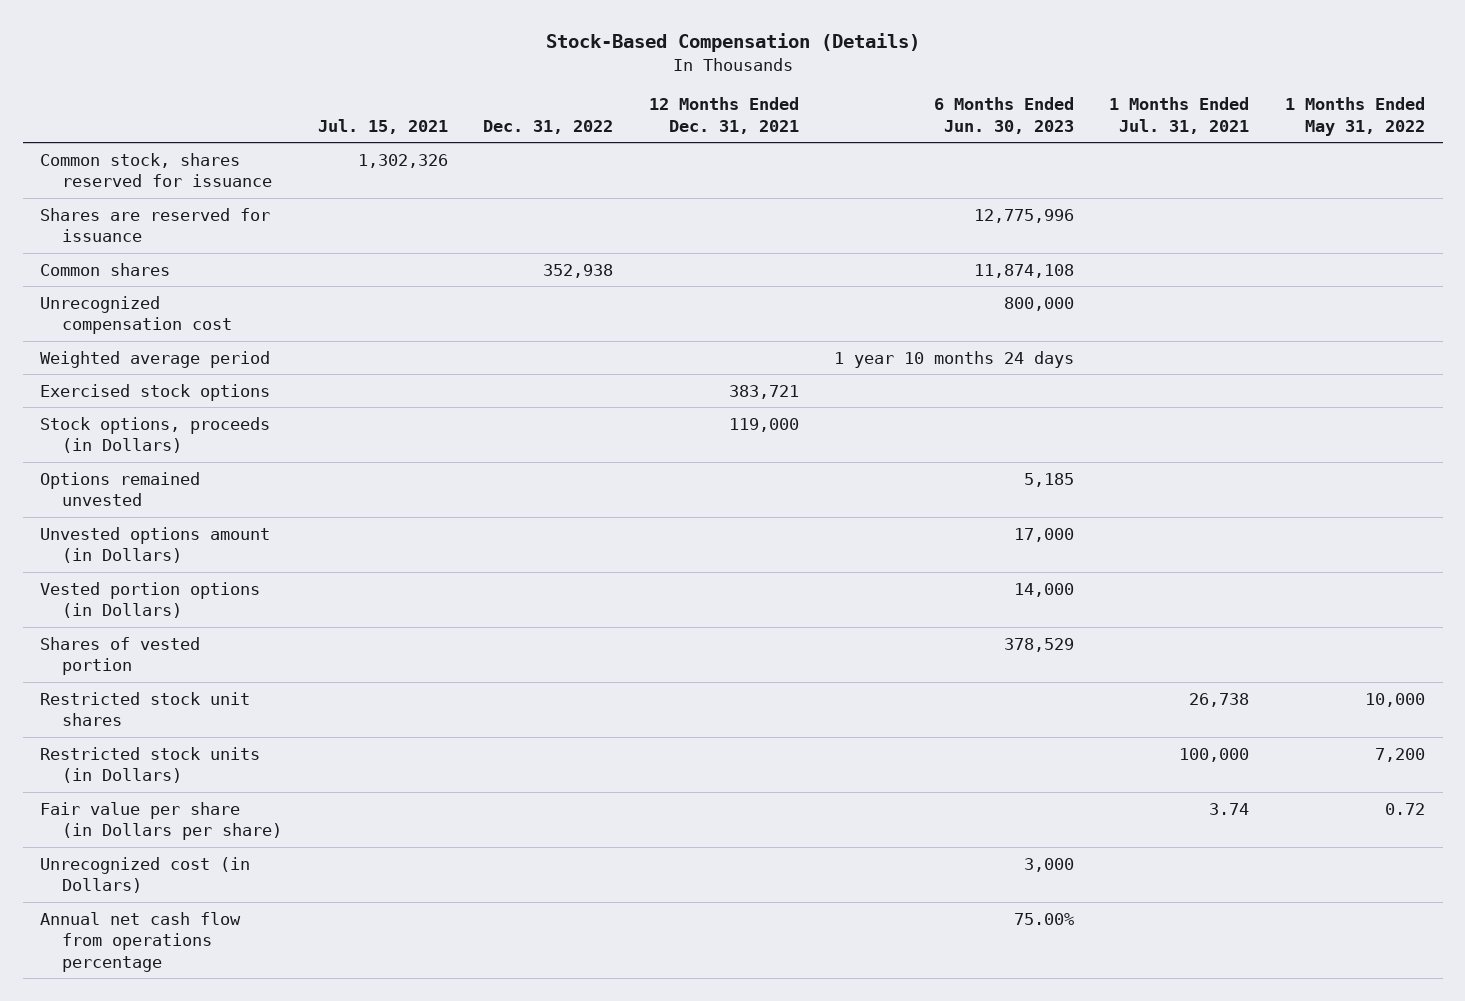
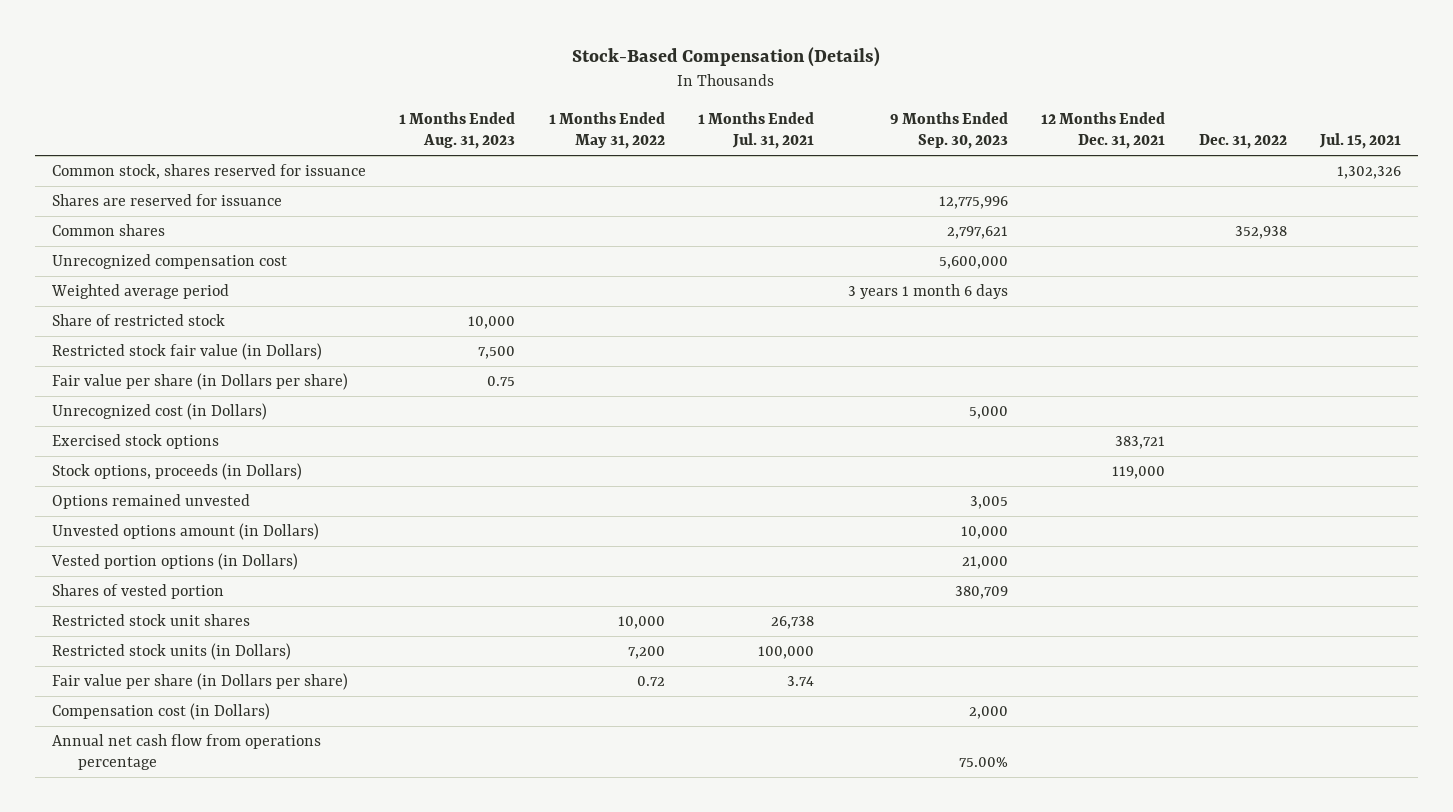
- | Jul. 15, 2021 | Dec. 31, 2022 | 12 Months Ended Dec. 31, 2021 | 6 Months Ended Jun. 30, 2023 | 1 Months Ended Jul. 31, 2021 | 1 Months Ended May 31, 2022
+ | 1 Months Ended Aug. 31, 2023 | 1 Months Ended May 31, 2022 | 1 Months Ended Jul. 31, 2021 | 9 Months Ended Sep. 30, 2023 | 12 Months Ended Dec. 31, 2021 | Dec. 31, 2022 | Jul. 15, 2021
+ Share of restricted stock | 10,000 | | | | | |
+ Restricted stock fair value (in Dollars) | 7,500 | | | | | |
+ Fair value per share (in Dollars per share) | 0.75 | | | | | |
moved up: Unrecognized cost (in Dollars) | | | | 5,000 | | |
+ Compensation cost (in Dollars) | | | | 2,000 | | |

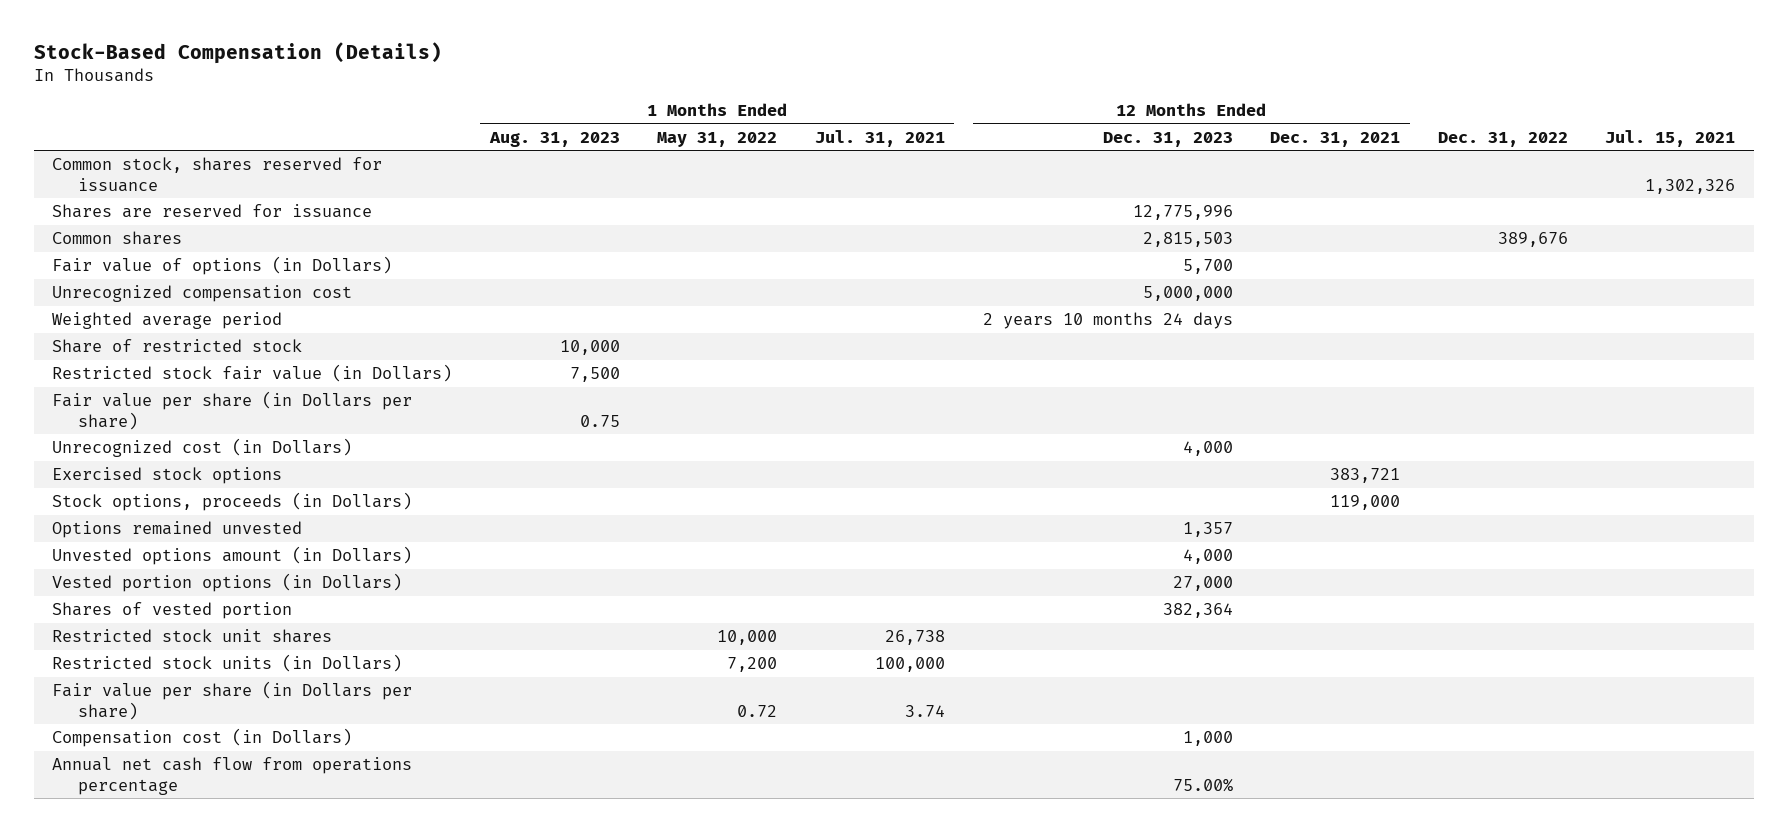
- | 1 Months Ended Aug. 31, 2023 | 1 Months Ended May 31, 2022 | 1 Months Ended Jul. 31, 2021 | 9 Months Ended Sep. 30, 2023 | 12 Months Ended Dec. 31, 2021 | Dec. 31, 2022 | Jul. 15, 2021
+ | 1 Months Ended Aug. 31, 2023 | 1 Months Ended May 31, 2022 | 1 Months Ended Jul. 31, 2021 | 12 Months Ended Dec. 31, 2023 | 12 Months Ended Dec. 31, 2021 | Dec. 31, 2022 | Jul. 15, 2021
- Common shares | | | | 2,797,621 | | 352,938 |
+ Common shares | | | | 2,815,503 | | 389,676 |
+ Fair value of options (in Dollars) | | | | 5,700 | | |

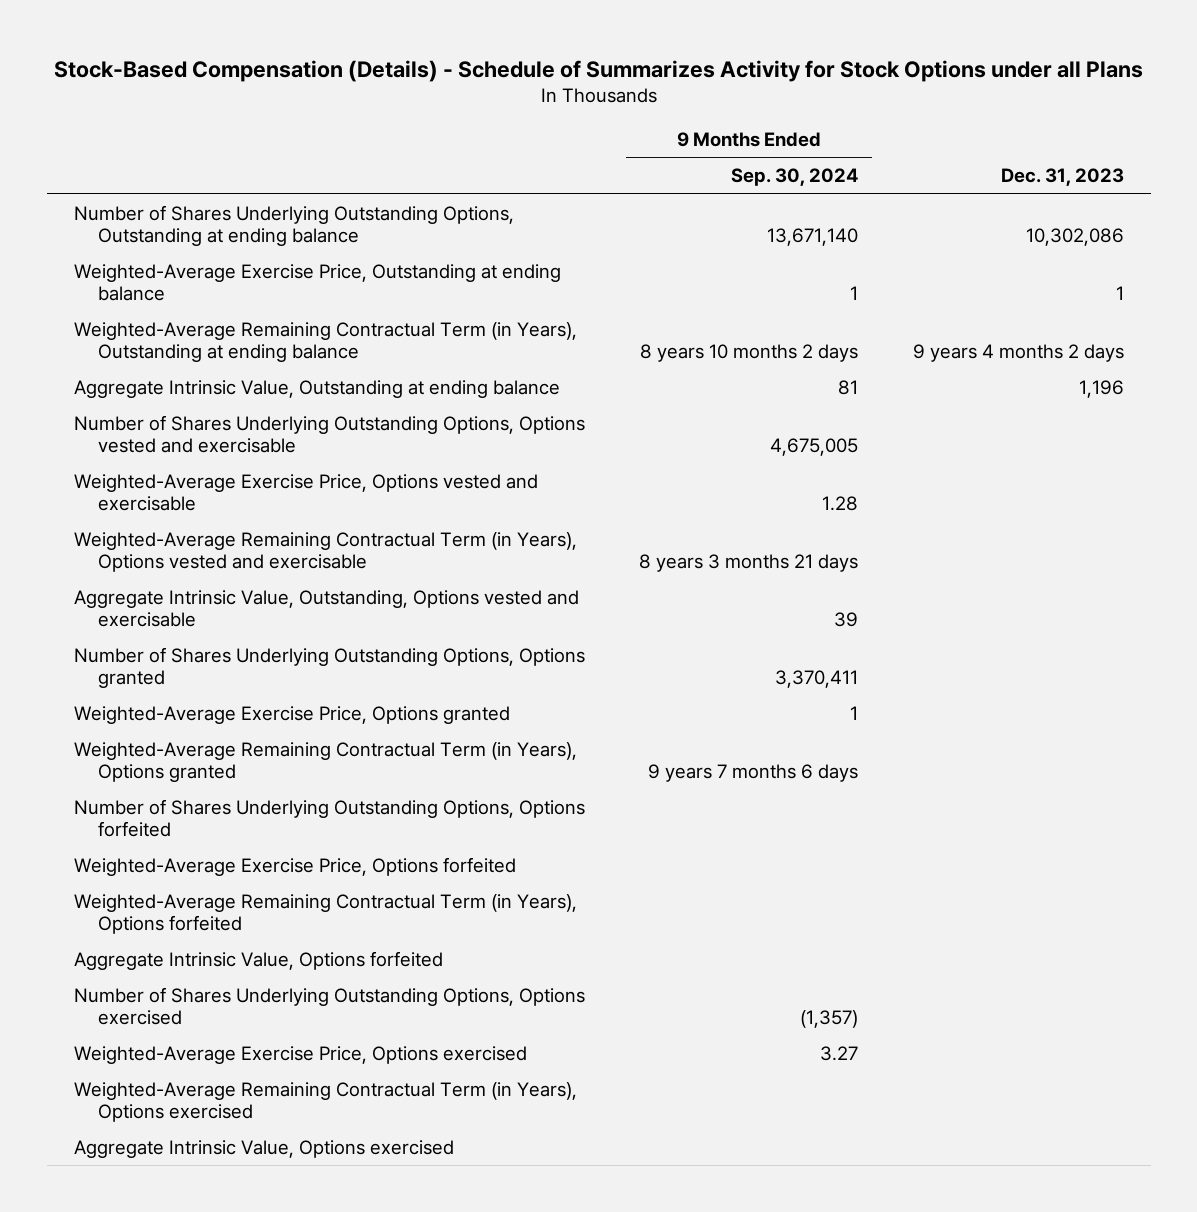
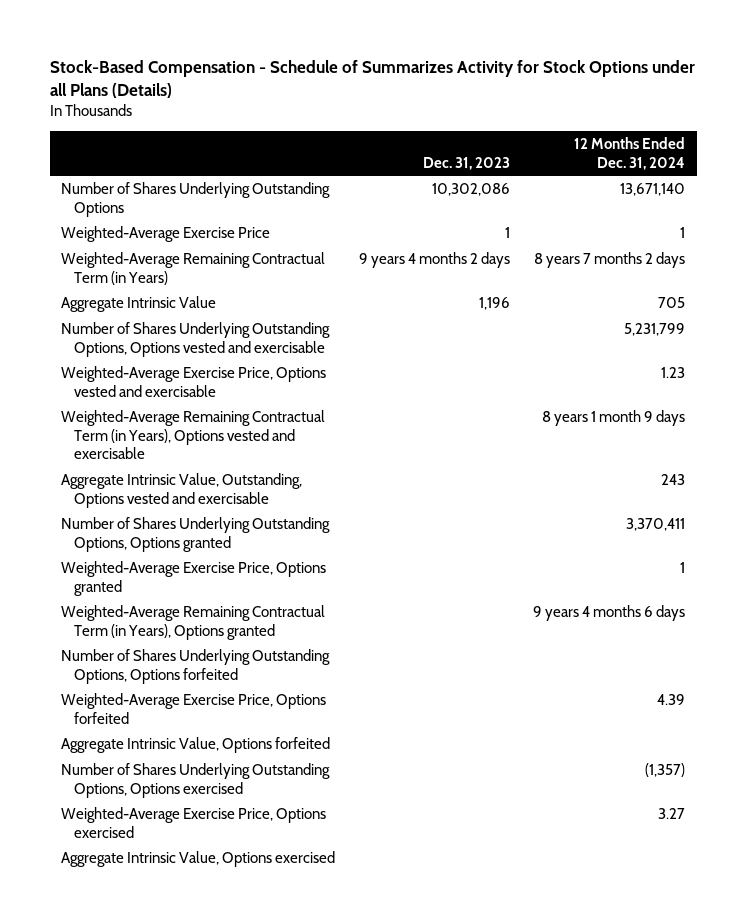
- Stock-Based Compensation (Details) - Schedule of Summarizes Activity for Stock Options under all Plans
+ Stock-Based Compensation - Schedule of Summarizes Activity for Stock Options under all Plans (Details)
- | 9 Months Ended Sep. 30, 2024 | Dec. 31, 2023
+ | Dec. 31, 2023 | 12 Months Ended Dec. 31, 2024
- Number of Shares Underlying Outstanding Options, Outstanding at ending balance | 13,671,140 | 10,302,086
- Weighted-Average Exercise Price, Outstanding at ending balance | 1 | 1
- Weighted-Average Remaining Contractual Term (in Years), Outstanding at ending balance | 8 years 10 months 2 days | 9 years 4 months 2 days
- Aggregate Intrinsic Value, Outstanding at ending balance | 81 | 1,196
+ Number of Shares Underlying Outstanding Options | 10,302,086 | 13,671,140
+ Weighted-Average Exercise Price | 1 | 1
+ Weighted-Average Remaining Contractual Term (in Years) | 9 years 4 months 2 days | 8 years 7 months 2 days
+ Aggregate Intrinsic Value | 1,196 | 705
- Weighted-Average Remaining Contractual Term (in Years), Options forfeited
- Weighted-Average Remaining Contractual Term (in Years), Options exercised

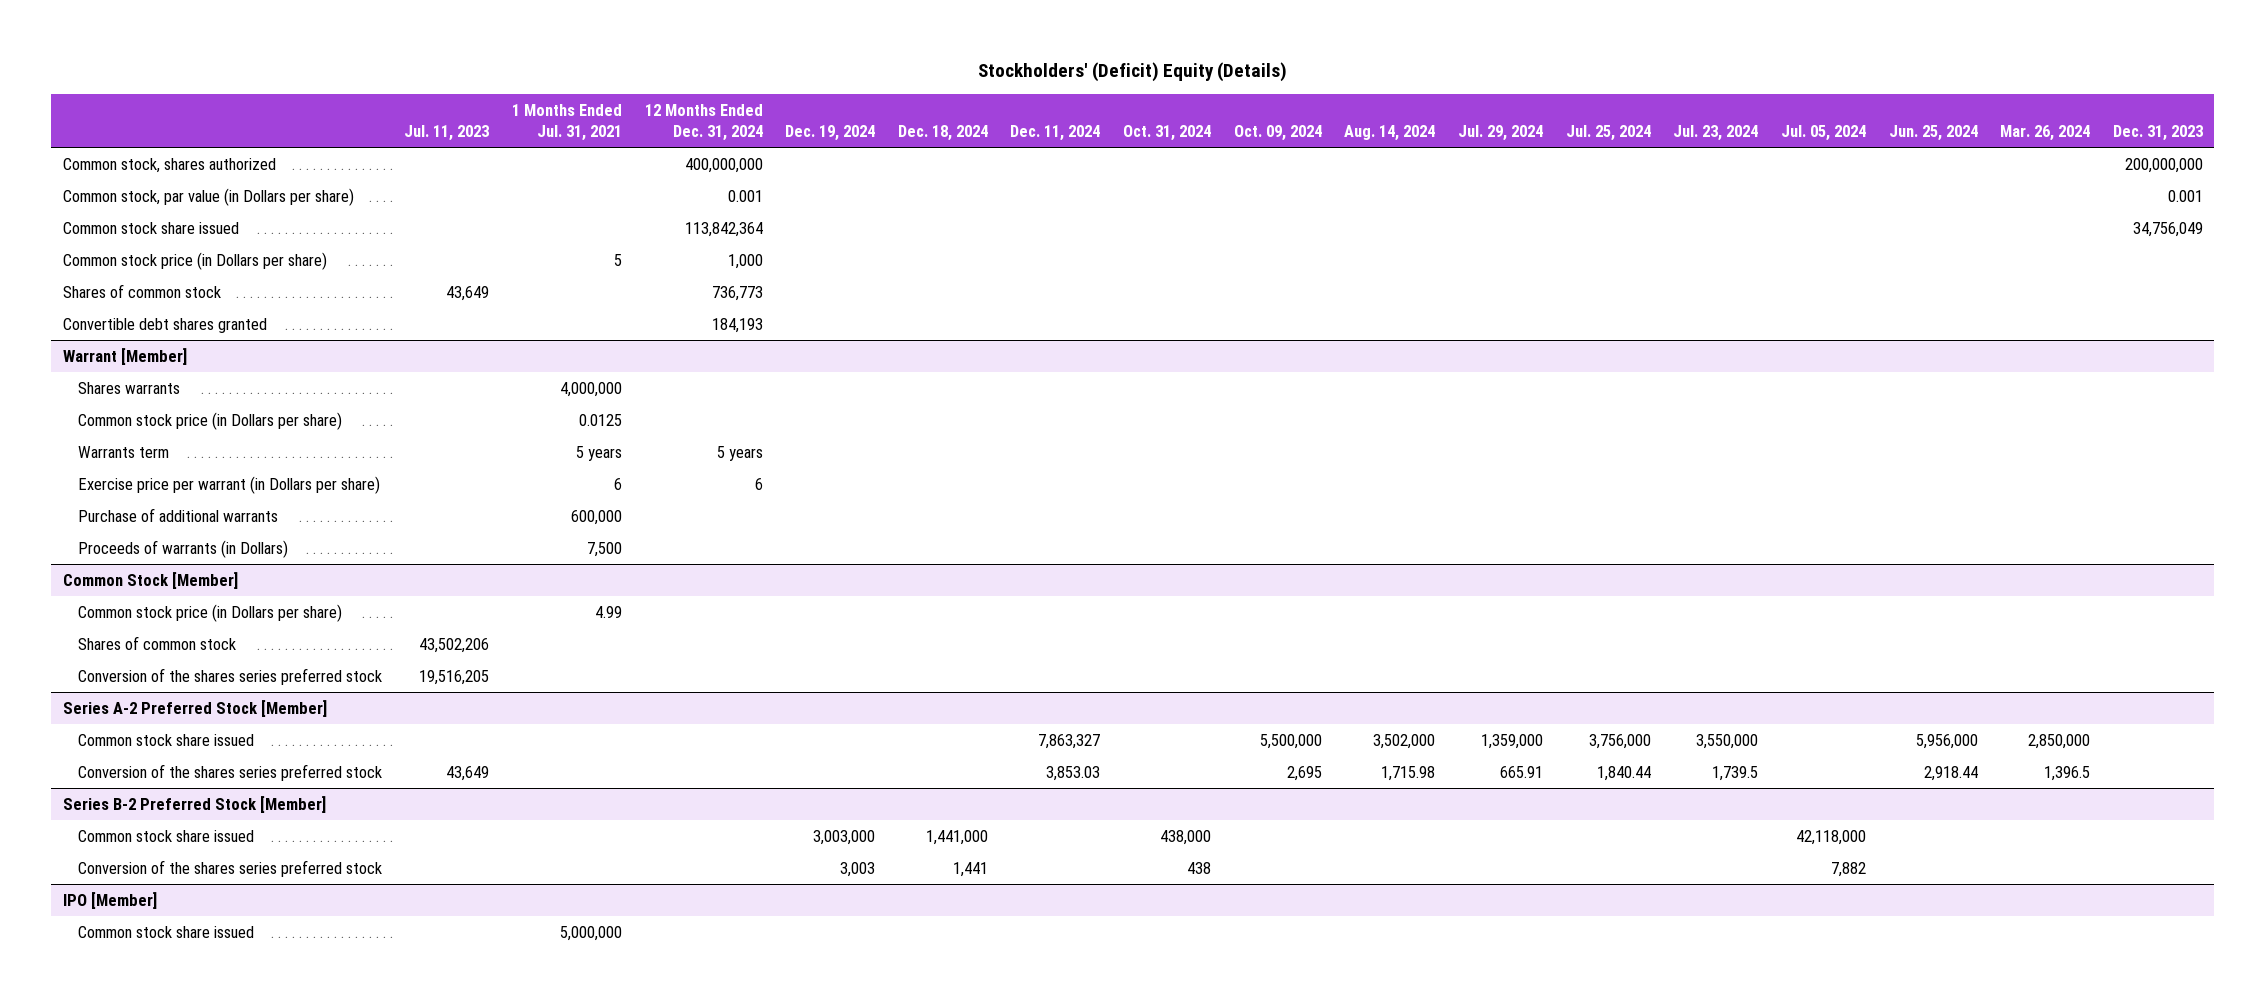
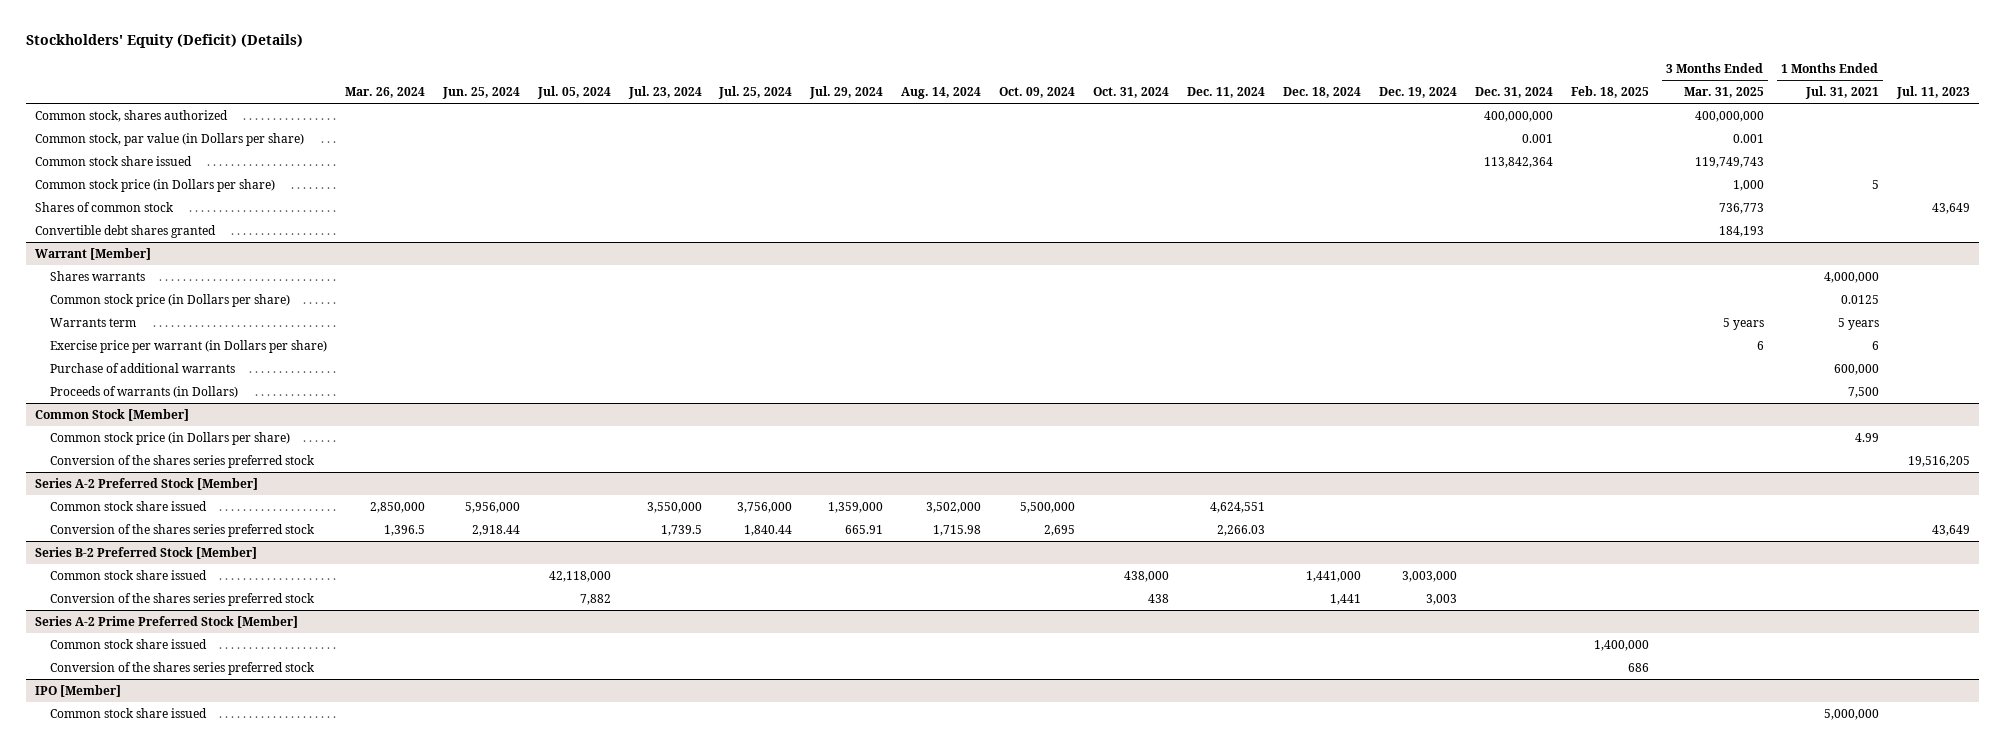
- Stockholders' (Deficit) Equity (Details)
+ Stockholders' Equity (Deficit) (Details)
- | Jul. 11, 2023 | 1 Months Ended Jul. 31, 2021 | 12 Months Ended Dec. 31, 2024 | Dec. 19, 2024 | Dec. 18, 2024 | Dec. 11, 2024 | Oct. 31, 2024 | Oct. 09, 2024 | Aug. 14, 2024 | Jul. 29, 2024 | Jul. 25, 2024 | Jul. 23, 2024 | Jul. 05, 2024 | Jun. 25, 2024 | Mar. 26, 2024 | Dec. 31, 2023
+ | Mar. 26, 2024 | Jun. 25, 2024 | Jul. 05, 2024 | Jul. 23, 2024 | Jul. 25, 2024 | Jul. 29, 2024 | Aug. 14, 2024 | Oct. 09, 2024 | Oct. 31, 2024 | Dec. 11, 2024 | Dec. 18, 2024 | Dec. 19, 2024 | Dec. 31, 2024 | Feb. 18, 2025 | 3 Months Ended Mar. 31, 2025 | 1 Months Ended Jul. 31, 2021 | Jul. 11, 2023
@ Common Stock [Member]
- Shares of common stock | 43,502,206 | | | | | | | | | | | | | | |
@ Series A-2 Preferred Stock [Member]
- Common stock share issued | | | | | | 7,863,327 | | 5,500,000 | 3,502,000 | 1,359,000 | 3,756,000 | 3,550,000 | | 5,956,000 | 2,850,000 |
- Conversion of the shares series preferred stock | 43,649 | | | | | 3,853.03 | | 2,695 | 1,715.98 | 665.91 | 1,840.44 | 1,739.5 | | 2,918.44 | 1,396.5 |
+ Common stock share issued | 2,850,000 | 5,956,000 | | 3,550,000 | 3,756,000 | 1,359,000 | 3,502,000 | 5,500,000 | | 4,624,551 | | | | | | |
+ Conversion of the shares series preferred stock | 1,396.5 | 2,918.44 | | 1,739.5 | 1,840.44 | 665.91 | 1,715.98 | 2,695 | | 2,266.03 | | | | | | | 43,649
+ Series A-2 Prime Preferred Stock [Member]
+ Common stock share issued | | | | | | | | | | | | | | 1,400,000 | | |
+ Conversion of the shares series preferred stock | | | | | | | | | | | | | | 686 | | |

